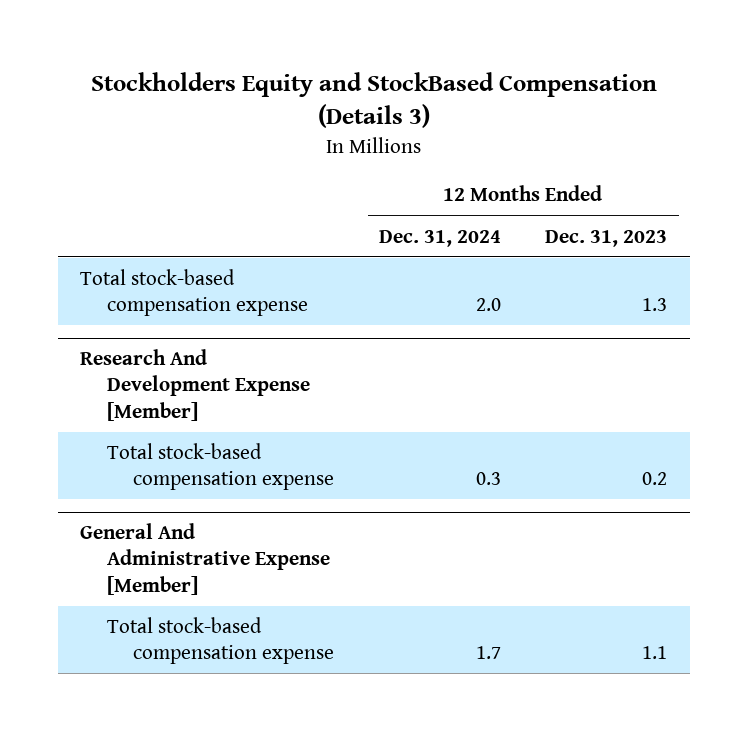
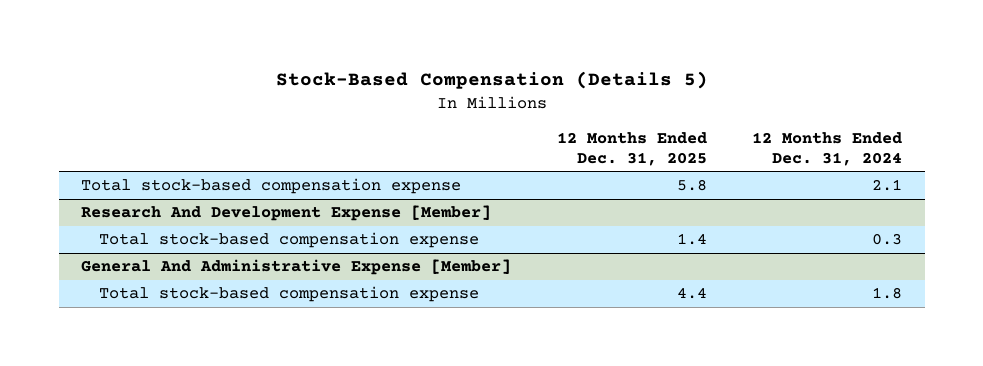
- Stockholders Equity and StockBased Compensation (Details 3)
+ Stock-Based Compensation (Details 5)
- | 12 Months Ended Dec. 31, 2024 | 12 Months Ended Dec. 31, 2023
+ | 12 Months Ended Dec. 31, 2025 | 12 Months Ended Dec. 31, 2024
- Total stock-based compensation expense | 2.0 | 1.3
+ Total stock-based compensation expense | 5.8 | 2.1
@ General And Administrative Expense [Member]
- Total stock-based compensation expense | 1.7 | 1.1
+ Total stock-based compensation expense | 4.4 | 1.8

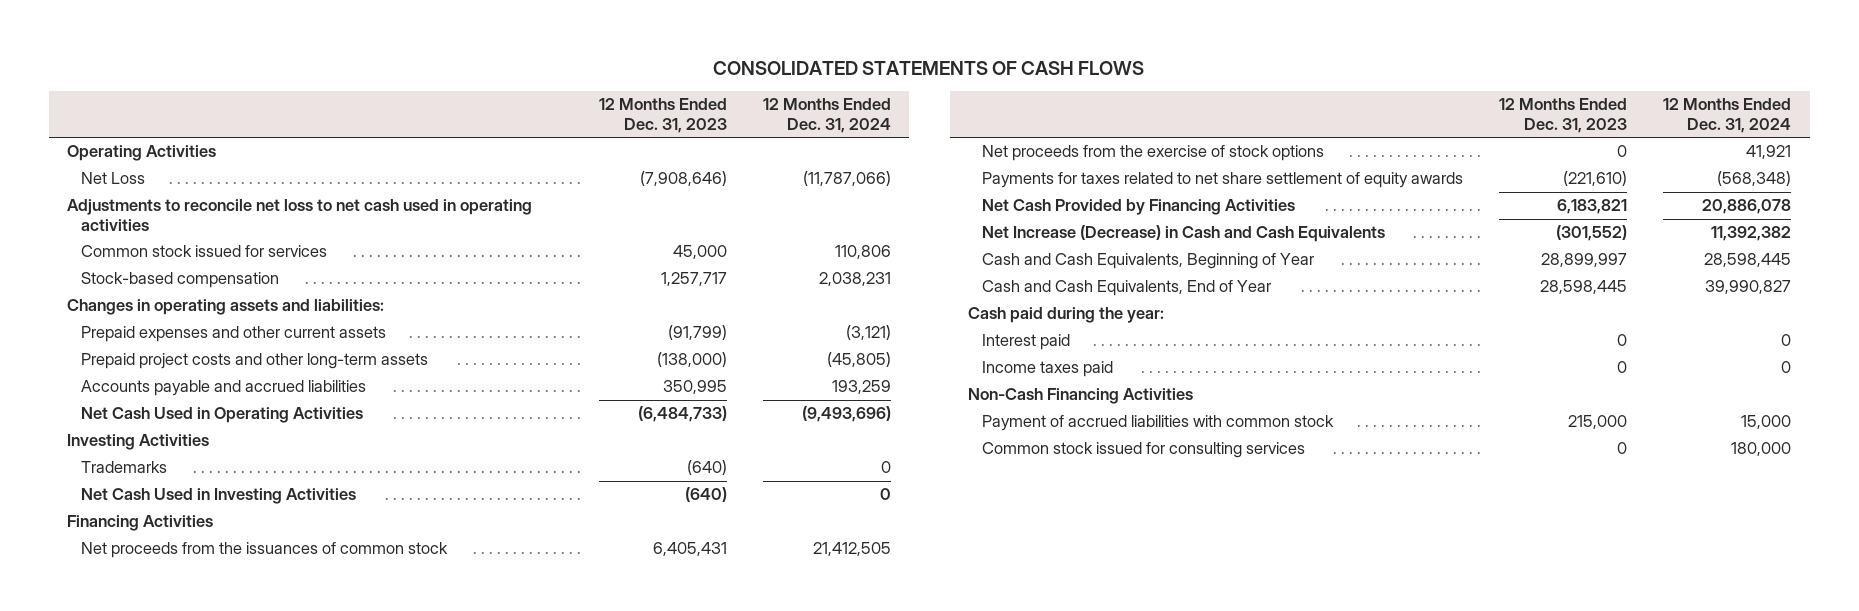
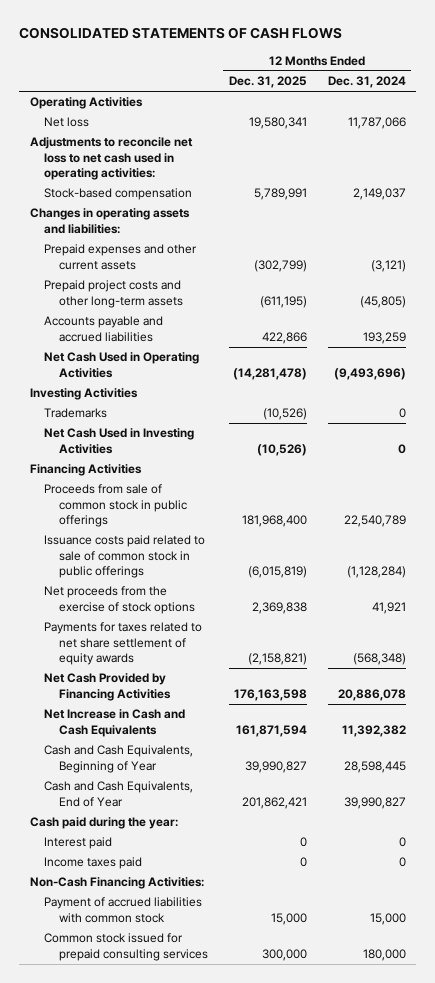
- | 12 Months Ended Dec. 31, 2023 | 12 Months Ended Dec. 31, 2024
+ | 12 Months Ended Dec. 31, 2025 | 12 Months Ended Dec. 31, 2024
- Net Loss | (7,908,646) | (11,787,066)
- Adjustments to reconcile net loss to net cash used in operating activities
- Common stock issued for services | 45,000 | 110,806
- Stock-based compensation | 1,257,717 | 2,038,231
+ Net loss | 19,580,341 | 11,787,066
+ Adjustments to reconcile net loss to net cash used in operating activities:
+ Stock-based compensation | 5,789,991 | 2,149,037
- Net proceeds from the issuances of common stock | 6,405,431 | 21,412,505
+ Proceeds from sale of common stock in public offerings | 181,968,400 | 22,540,789
+ Issuance costs paid related to sale of common stock in public offerings | (6,015,819) | (1,128,284)
- Net Increase (Decrease) in Cash and Cash Equivalents | (301,552) | 11,392,382
+ Net Increase in Cash and Cash Equivalents | 161,871,594 | 11,392,382
- Non-Cash Financing Activities
+ Non-Cash Financing Activities:
- Common stock issued for consulting services | 0 | 180,000
+ Common stock issued for prepaid consulting services | 300,000 | 180,000

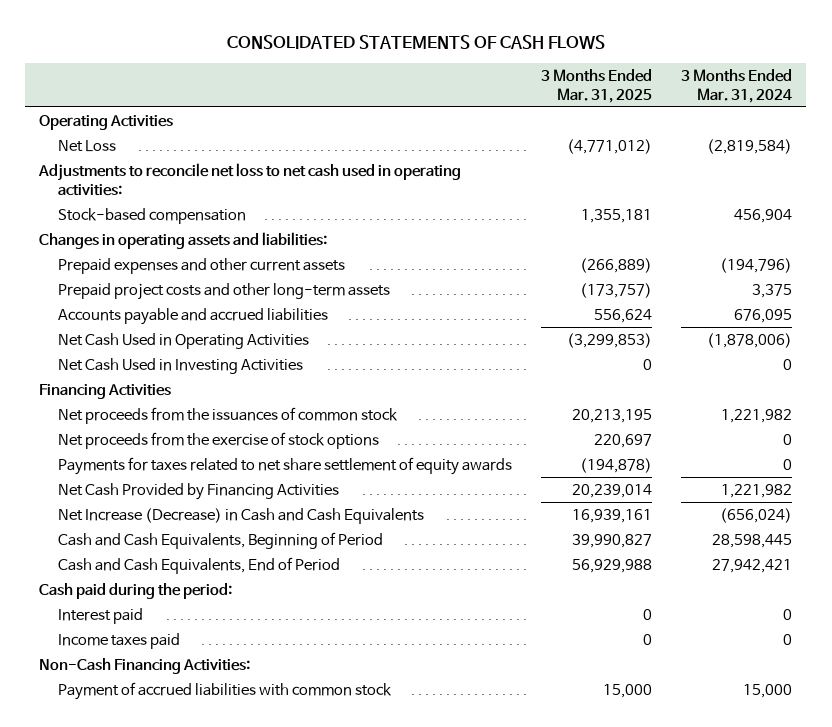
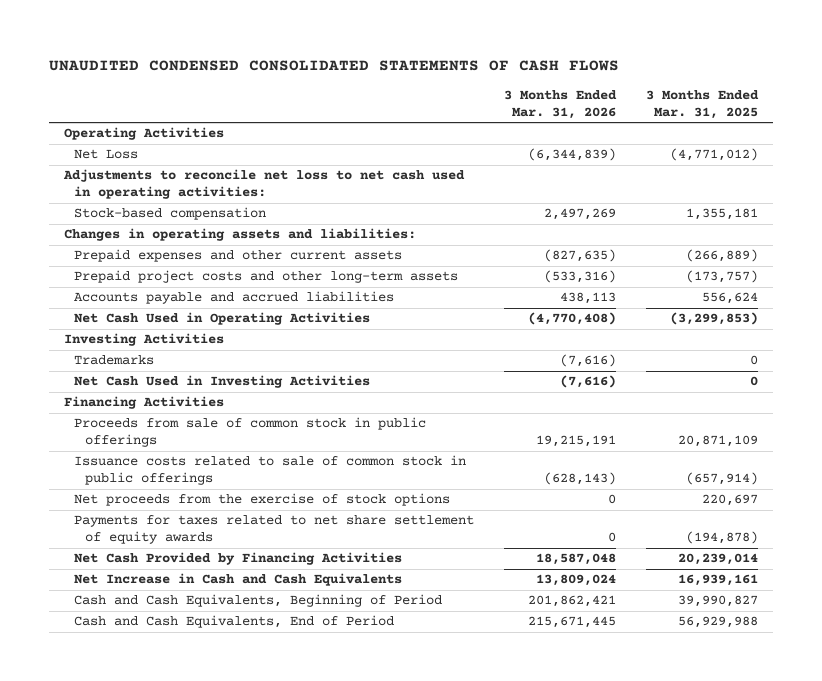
- CONSOLIDATED STATEMENTS OF CASH FLOWS
+ UNAUDITED CONDENSED CONSOLIDATED STATEMENTS OF CASH FLOWS
- | 3 Months Ended Mar. 31, 2025 | 3 Months Ended Mar. 31, 2024
+ | 3 Months Ended Mar. 31, 2026 | 3 Months Ended Mar. 31, 2025
+ Investing Activities
+ Trademarks | (7,616) | 0
- Net proceeds from the issuances of common stock | 20,213,195 | 1,221,982
+ Proceeds from sale of common stock in public offerings | 19,215,191 | 20,871,109
+ Issuance costs related to sale of common stock in public offerings | (628,143) | (657,914)
- Net Increase (Decrease) in Cash and Cash Equivalents | 16,939,161 | (656,024)
+ Net Increase in Cash and Cash Equivalents | 13,809,024 | 16,939,161
- Cash paid during the period:
- Interest paid | 0 | 0
- Income taxes paid | 0 | 0
- Non-Cash Financing Activities:
- Payment of accrued liabilities with common stock | 15,000 | 15,000

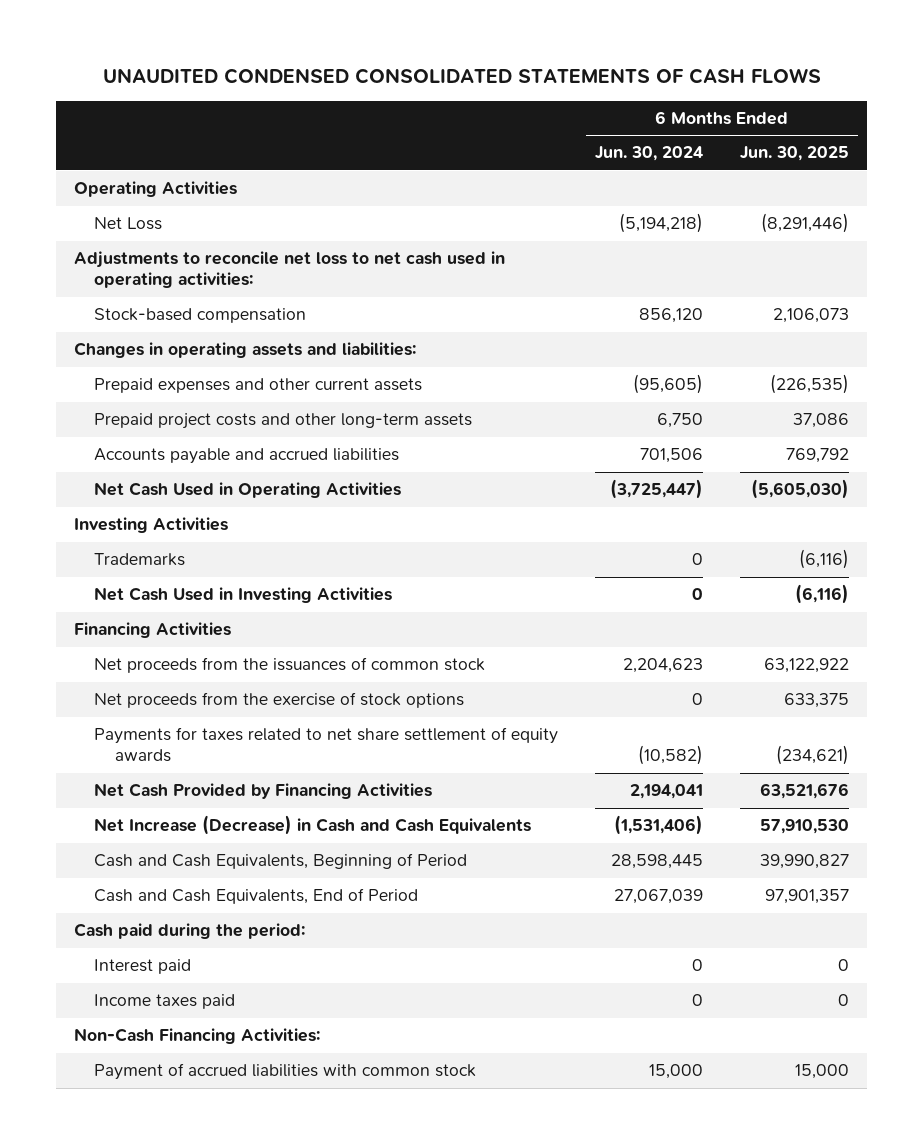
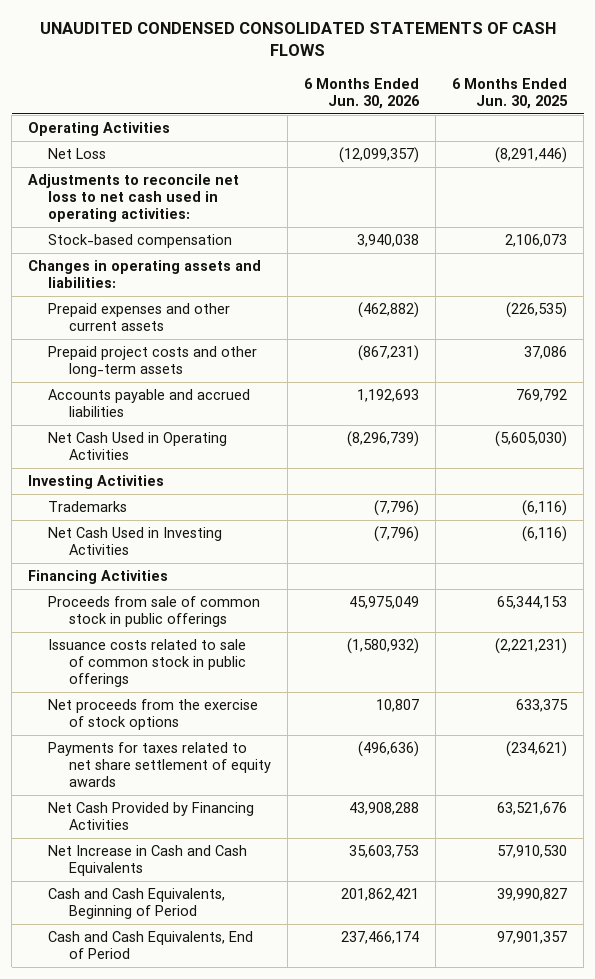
- | 6 Months Ended Jun. 30, 2024 | 6 Months Ended Jun. 30, 2025
+ | 6 Months Ended Jun. 30, 2026 | 6 Months Ended Jun. 30, 2025
- Net proceeds from the issuances of common stock | 2,204,623 | 63,122,922
+ Proceeds from sale of common stock in public offerings | 45,975,049 | 65,344,153
+ Issuance costs related to sale of common stock in public offerings | (1,580,932) | (2,221,231)
- Net Increase (Decrease) in Cash and Cash Equivalents | (1,531,406) | 57,910,530
+ Net Increase in Cash and Cash Equivalents | 35,603,753 | 57,910,530
- Cash paid during the period:
- Interest paid | 0 | 0
- Income taxes paid | 0 | 0
- Non-Cash Financing Activities:
- Payment of accrued liabilities with common stock | 15,000 | 15,000

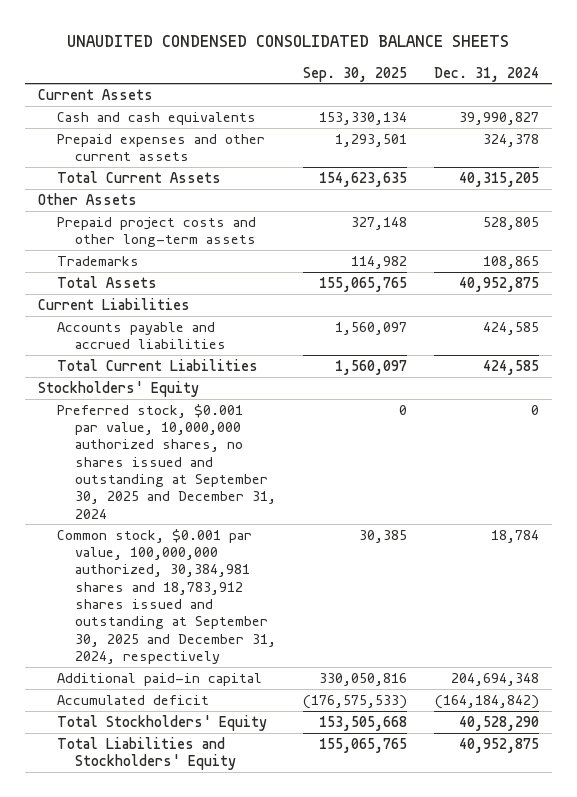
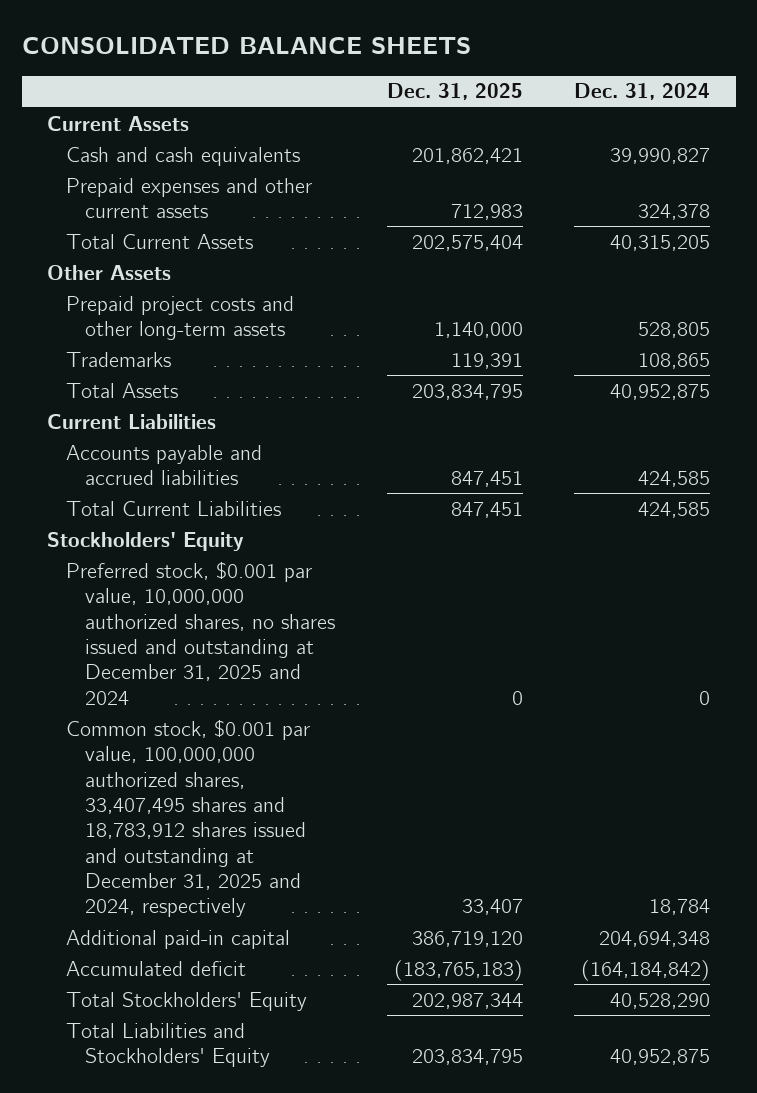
- UNAUDITED CONDENSED CONSOLIDATED BALANCE SHEETS
+ CONSOLIDATED BALANCE SHEETS
- | Sep. 30, 2025 | Dec. 31, 2024
+ | Dec. 31, 2025 | Dec. 31, 2024
- Preferred stock, $0.001 par value, 10,000,000 authorized shares, no shares issued and outstanding at September 30, 2025 and December 31, 2024 | 0 | 0
- Common stock, $0.001 par value, 100,000,000 authorized, 30,384,981 shares and 18,783,912 shares issued and outstanding at September 30, 2025 and December 31, 2024, respectively | 30,385 | 18,784
+ Preferred stock, $0.001 par value, 10,000,000 authorized shares, no shares issued and outstanding at December 31, 2025 and 2024 | 0 | 0
+ Common stock, $0.001 par value, 100,000,000 authorized shares, 33,407,495 shares and 18,783,912 shares issued and outstanding at December 31, 2025 and 2024, respectively | 33,407 | 18,784

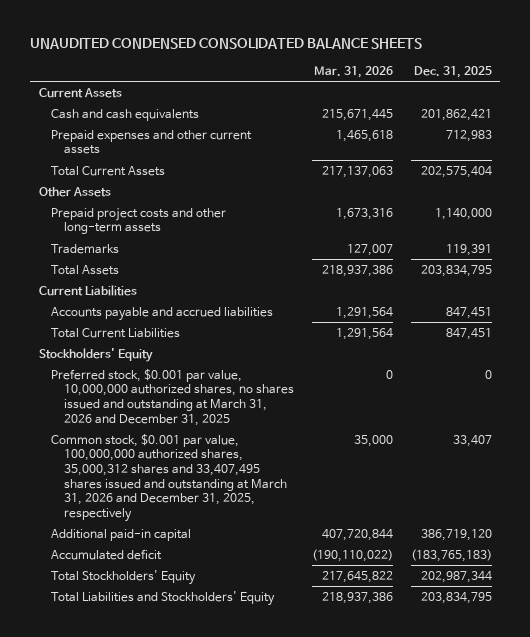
- CONSOLIDATED BALANCE SHEETS
+ UNAUDITED CONDENSED CONSOLIDATED BALANCE SHEETS
- | Dec. 31, 2025 | Dec. 31, 2024
+ | Mar. 31, 2026 | Dec. 31, 2025
- Preferred stock, $0.001 par value, 10,000,000 authorized shares, no shares issued and outstanding at December 31, 2025 and 2024 | 0 | 0
- Common stock, $0.001 par value, 100,000,000 authorized shares, 33,407,495 shares and 18,783,912 shares issued and outstanding at December 31, 2025 and 2024, respectively | 33,407 | 18,784
+ Preferred stock, $0.001 par value, 10,000,000 authorized shares, no shares issued and outstanding at March 31, 2026 and December 31, 2025 | 0 | 0
+ Common stock, $0.001 par value, 100,000,000 authorized shares, 35,000,312 shares and 33,407,495 shares issued and outstanding at March 31, 2026 and December 31, 2025, respectively | 35,000 | 33,407

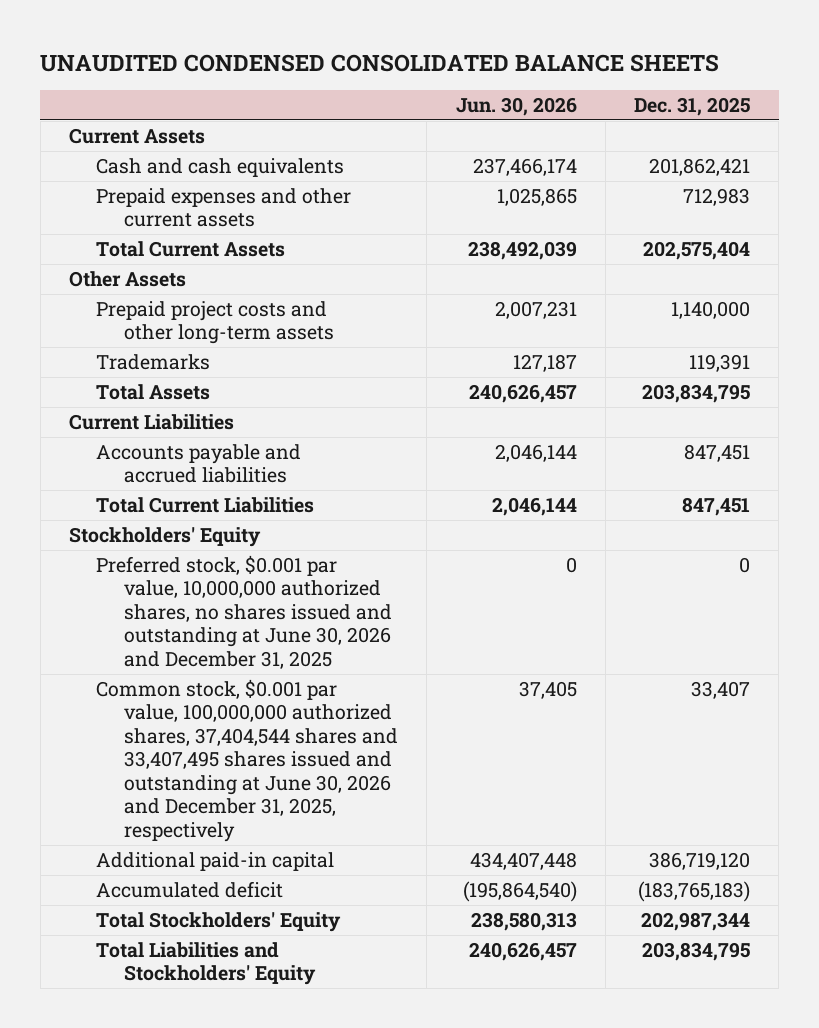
- | Mar. 31, 2026 | Dec. 31, 2025
+ | Jun. 30, 2026 | Dec. 31, 2025
- Preferred stock, $0.001 par value, 10,000,000 authorized shares, no shares issued and outstanding at March 31, 2026 and December 31, 2025 | 0 | 0
- Common stock, $0.001 par value, 100,000,000 authorized shares, 35,000,312 shares and 33,407,495 shares issued and outstanding at March 31, 2026 and December 31, 2025, respectively | 35,000 | 33,407
+ Preferred stock, $0.001 par value, 10,000,000 authorized shares, no shares issued and outstanding at June 30, 2026 and December 31, 2025 | 0 | 0
+ Common stock, $0.001 par value, 100,000,000 authorized shares, 37,404,544 shares and 33,407,495 shares issued and outstanding at June 30, 2026 and December 31, 2025, respectively | 37,405 | 33,407

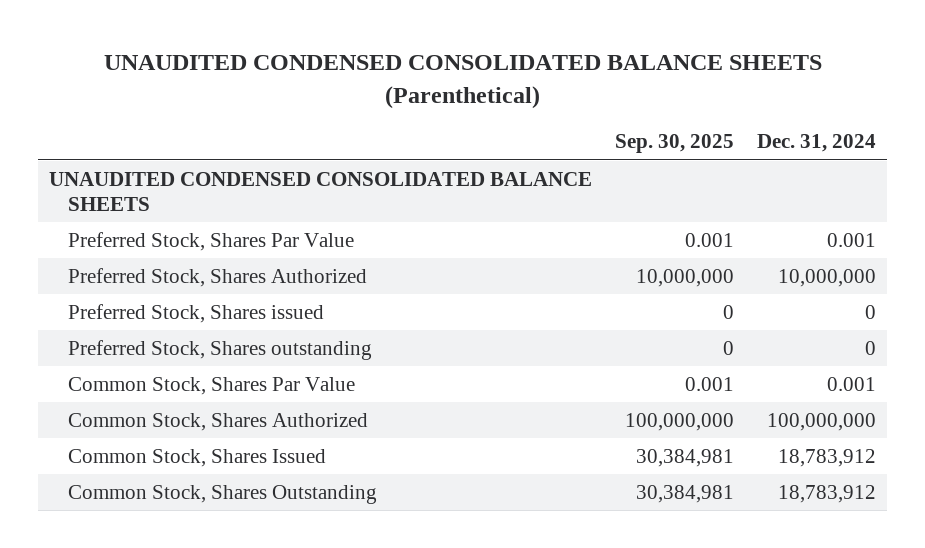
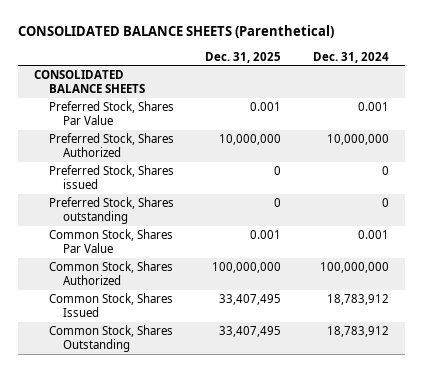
- UNAUDITED CONDENSED CONSOLIDATED BALANCE SHEETS (Parenthetical)
+ CONSOLIDATED BALANCE SHEETS (Parenthetical)
- | Sep. 30, 2025 | Dec. 31, 2024
+ | Dec. 31, 2025 | Dec. 31, 2024
- UNAUDITED CONDENSED CONSOLIDATED BALANCE SHEETS
+ CONSOLIDATED BALANCE SHEETS

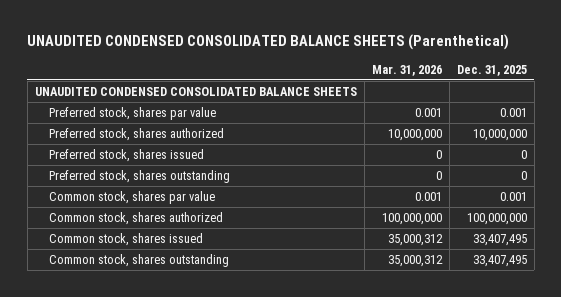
- CONSOLIDATED BALANCE SHEETS (Parenthetical)
+ UNAUDITED CONDENSED CONSOLIDATED BALANCE SHEETS (Parenthetical)
- | Dec. 31, 2025 | Dec. 31, 2024
+ | Mar. 31, 2026 | Dec. 31, 2025
- CONSOLIDATED BALANCE SHEETS
- Preferred Stock, Shares Par Value | 0.001 | 0.001
- Preferred Stock, Shares Authorized | 10,000,000 | 10,000,000
- Preferred Stock, Shares issued | 0 | 0
- Preferred Stock, Shares outstanding | 0 | 0
- Common Stock, Shares Par Value | 0.001 | 0.001
- Common Stock, Shares Authorized | 100,000,000 | 100,000,000
- Common Stock, Shares Issued | 33,407,495 | 18,783,912
- Common Stock, Shares Outstanding | 33,407,495 | 18,783,912
+ UNAUDITED CONDENSED CONSOLIDATED BALANCE SHEETS
+ Preferred stock, shares par value | 0.001 | 0.001
+ Preferred stock, shares authorized | 10,000,000 | 10,000,000
+ Preferred stock, shares issued | 0 | 0
+ Preferred stock, shares outstanding | 0 | 0
+ Common stock, shares par value | 0.001 | 0.001
+ Common stock, shares authorized | 100,000,000 | 100,000,000
+ Common stock, shares issued | 35,000,312 | 33,407,495
+ Common stock, shares outstanding | 35,000,312 | 33,407,495

